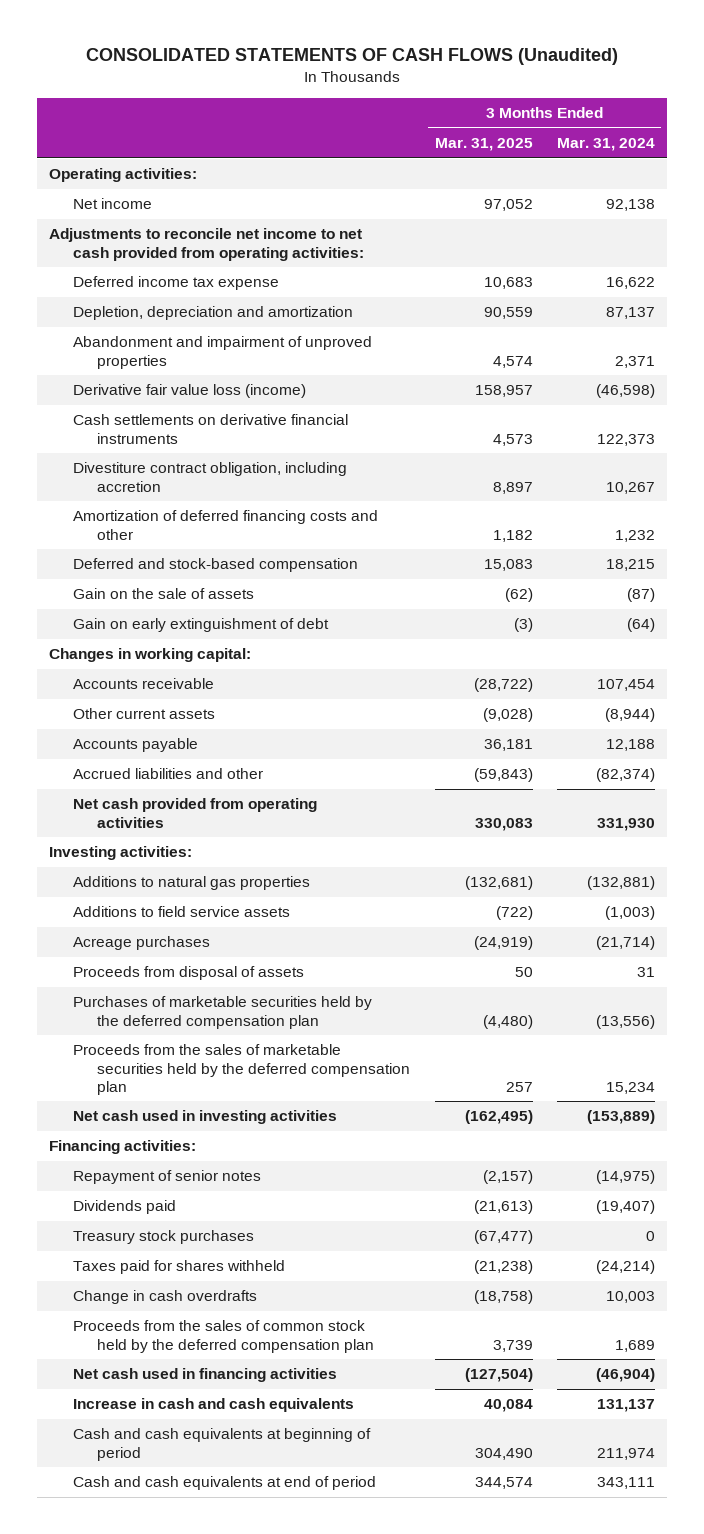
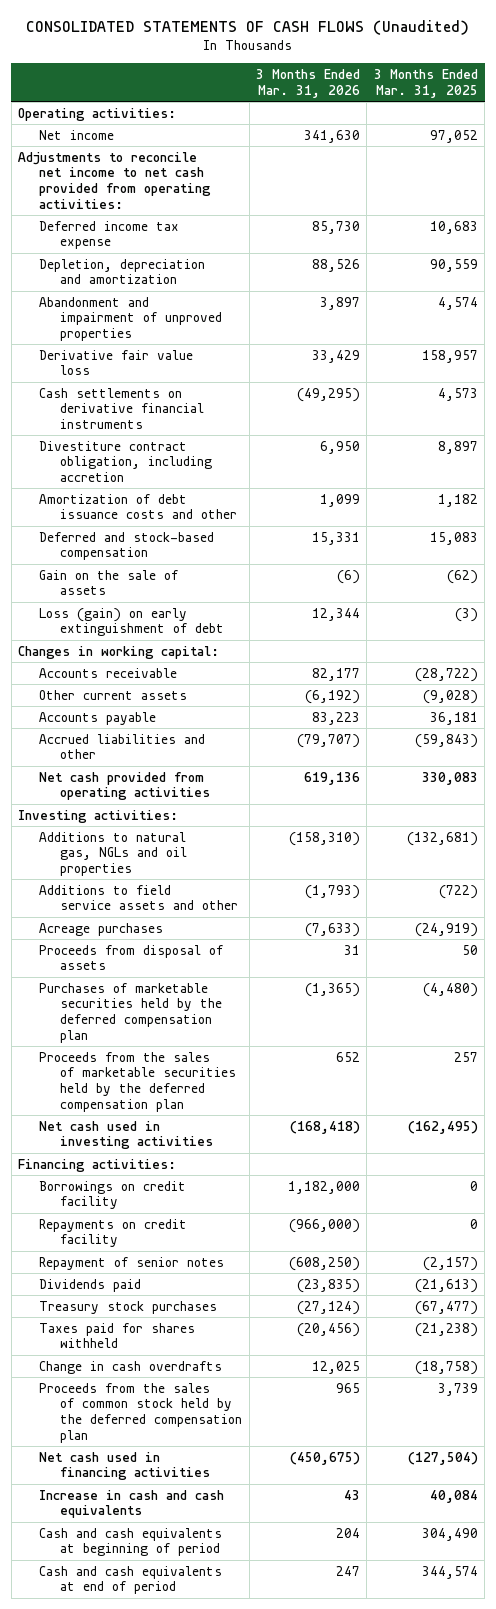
- | 3 Months Ended Mar. 31, 2025 | 3 Months Ended Mar. 31, 2024
+ | 3 Months Ended Mar. 31, 2026 | 3 Months Ended Mar. 31, 2025
- Derivative fair value loss (income) | 158,957 | (46,598)
+ Derivative fair value loss | 33,429 | 158,957
- Amortization of deferred financing costs and other | 1,182 | 1,232
+ Amortization of debt issuance costs and other | 1,099 | 1,182
- Gain on early extinguishment of debt | (3) | (64)
+ Loss (gain) on early extinguishment of debt | 12,344 | (3)
- Additions to natural gas properties | (132,681) | (132,881)
- Additions to field service assets | (722) | (1,003)
+ Additions to natural gas, NGLs and oil properties | (158,310) | (132,681)
+ Additions to field service assets and other | (1,793) | (722)
+ Borrowings on credit facility | 1,182,000 | 0
+ Repayments on credit facility | (966,000) | 0

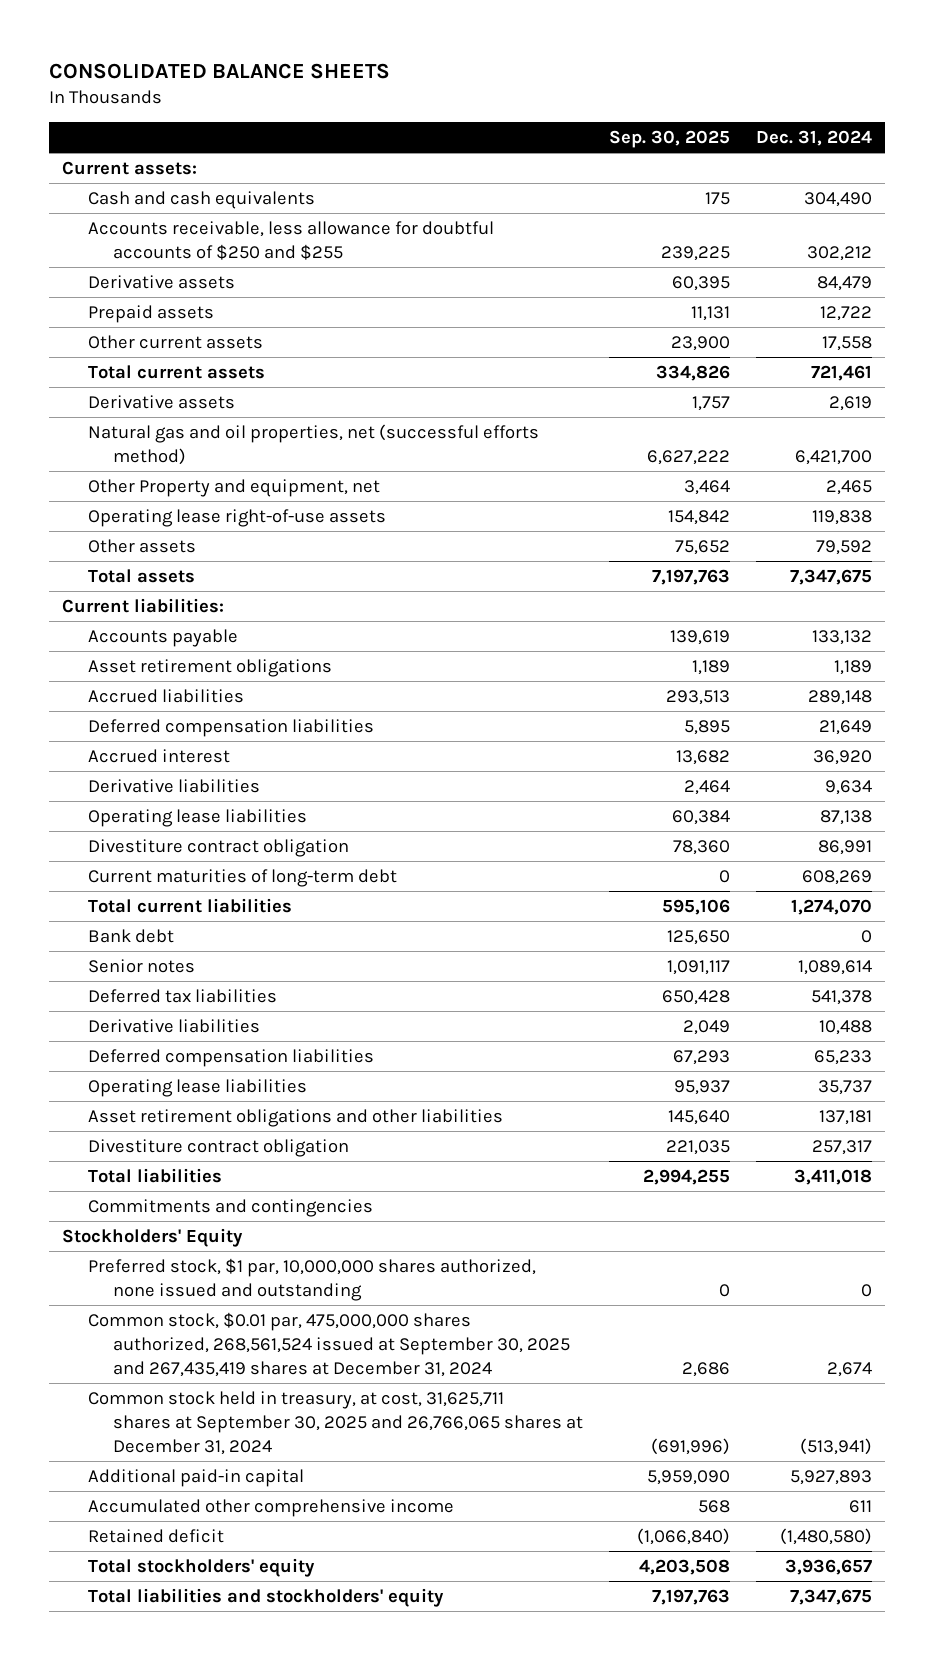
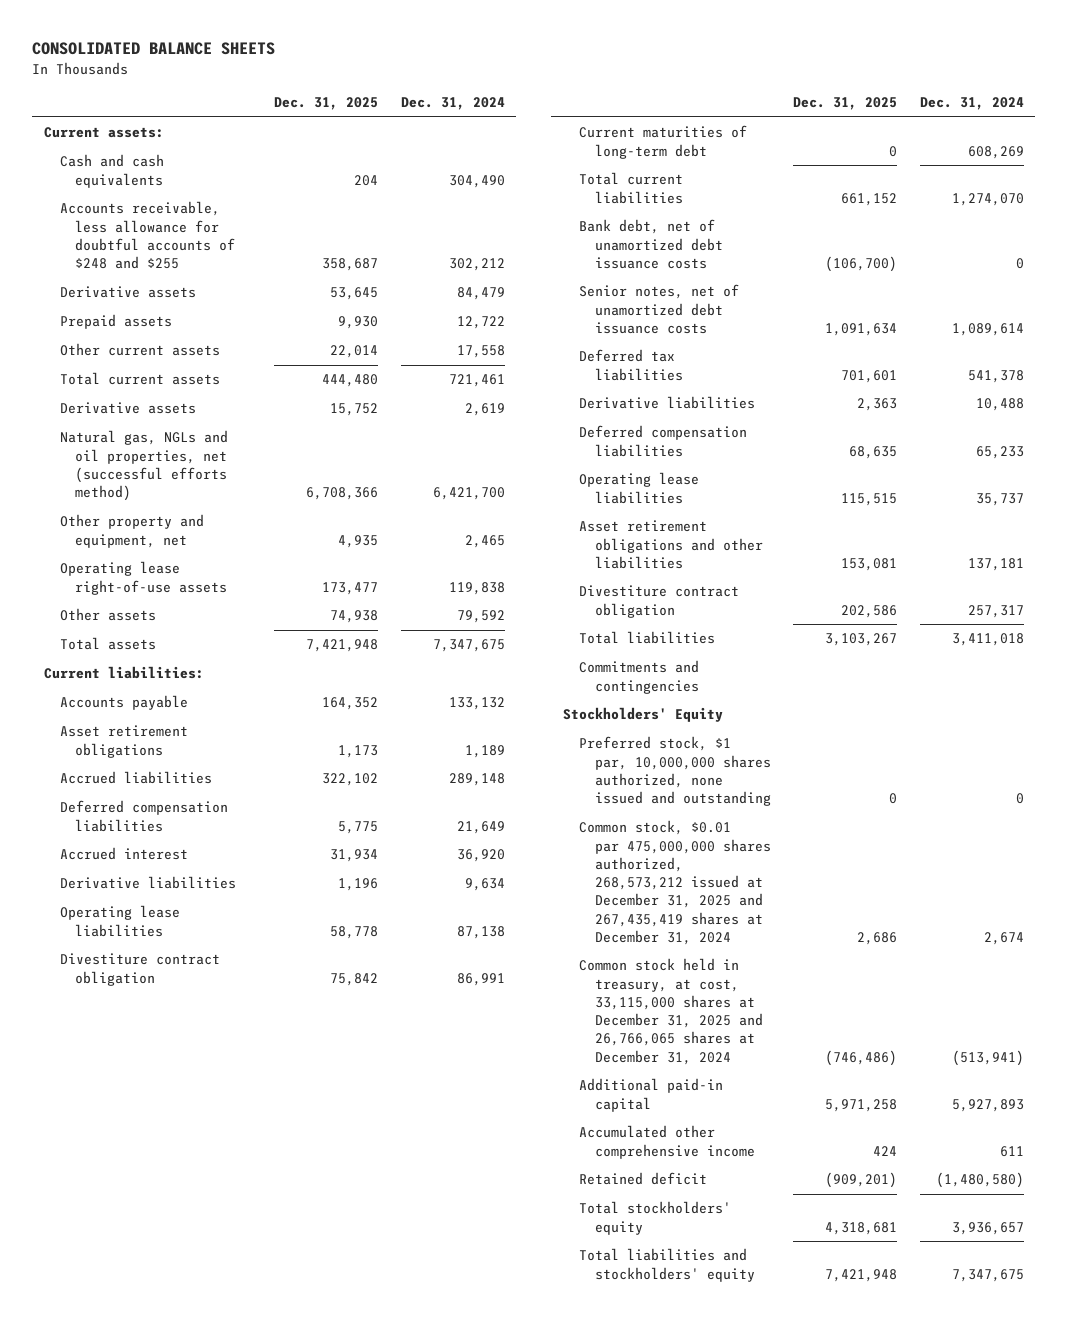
- | Sep. 30, 2025 | Dec. 31, 2024
+ | Dec. 31, 2025 | Dec. 31, 2024
- Accounts receivable, less allowance for doubtful accounts of $250 and $255 | 239,225 | 302,212
+ Accounts receivable, less allowance for doubtful accounts of $248 and $255 | 358,687 | 302,212
- Natural gas and oil properties, net (successful efforts method) | 6,627,222 | 6,421,700
- Other Property and equipment, net | 3,464 | 2,465
+ Natural gas, NGLs and oil properties, net (successful efforts method) | 6,708,366 | 6,421,700
+ Other property and equipment, net | 4,935 | 2,465
- Bank debt | 125,650 | 0
- Senior notes | 1,091,117 | 1,089,614
+ Bank debt, net of unamortized debt issuance costs | (106,700) | 0
+ Senior notes, net of unamortized debt issuance costs | 1,091,634 | 1,089,614
- Common stock, $0.01 par, 475,000,000 shares authorized, 268,561,524 issued at September 30, 2025 and 267,435,419 shares at December 31, 2024 | 2,686 | 2,674
- Common stock held in treasury, at cost, 31,625,711 shares at September 30, 2025 and 26,766,065 shares at December 31, 2024 | (691,996) | (513,941)
+ Common stock, $0.01 par 475,000,000 shares authorized, 268,573,212 issued at December 31, 2025 and 267,435,419 shares at December 31, 2024 | 2,686 | 2,674
+ Common stock held in treasury, at cost, 33,115,000 shares at December 31, 2025 and 26,766,065 shares at December 31, 2024 | (746,486) | (513,941)

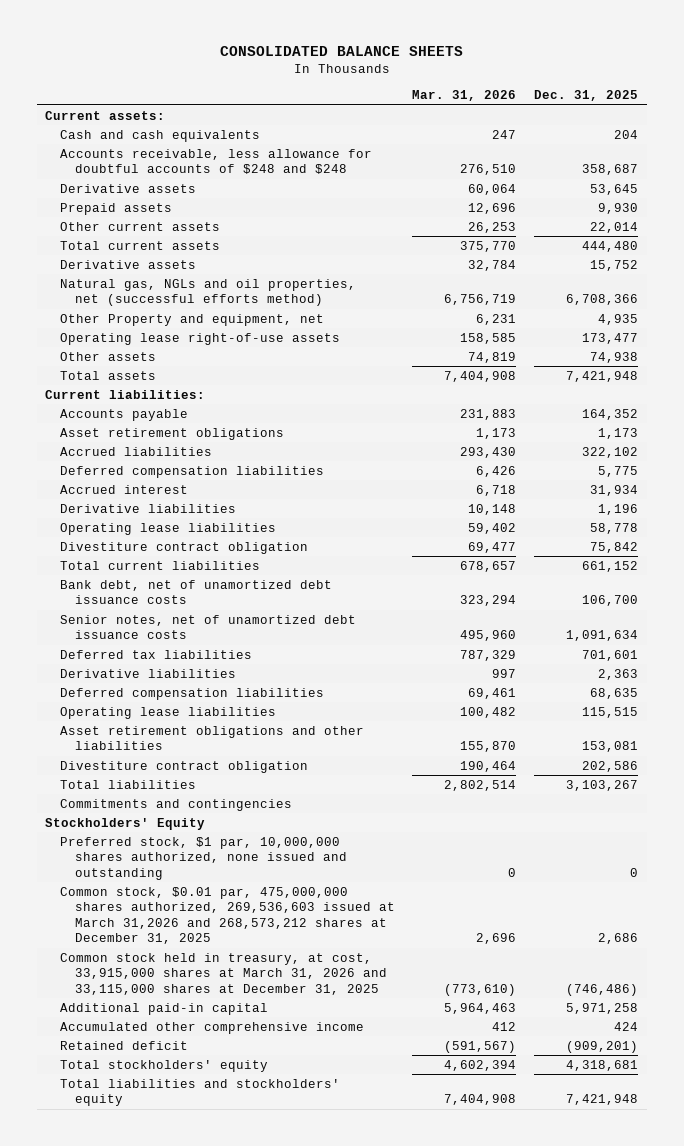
- | Dec. 31, 2025 | Dec. 31, 2024
+ | Mar. 31, 2026 | Dec. 31, 2025
- Accounts receivable, less allowance for doubtful accounts of $248 and $255 | 358,687 | 302,212
+ Accounts receivable, less allowance for doubtful accounts of $248 and $248 | 276,510 | 358,687
- Other property and equipment, net | 4,935 | 2,465
+ Other Property and equipment, net | 6,231 | 4,935
- Current maturities of long-term debt | 0 | 608,269
- Bank debt, net of unamortized debt issuance costs | (106,700) | 0
+ Bank debt, net of unamortized debt issuance costs | 323,294 | 106,700
- Common stock, $0.01 par 475,000,000 shares authorized, 268,573,212 issued at December 31, 2025 and 267,435,419 shares at December 31, 2024 | 2,686 | 2,674
- Common stock held in treasury, at cost, 33,115,000 shares at December 31, 2025 and 26,766,065 shares at December 31, 2024 | (746,486) | (513,941)
+ Common stock, $0.01 par, 475,000,000 shares authorized, 269,536,603 issued at March 31,2026 and 268,573,212 shares at December 31, 2025 | 2,696 | 2,686
+ Common stock held in treasury, at cost, 33,915,000 shares at March 31, 2026 and 33,115,000 shares at December 31, 2025 | (773,610) | (746,486)

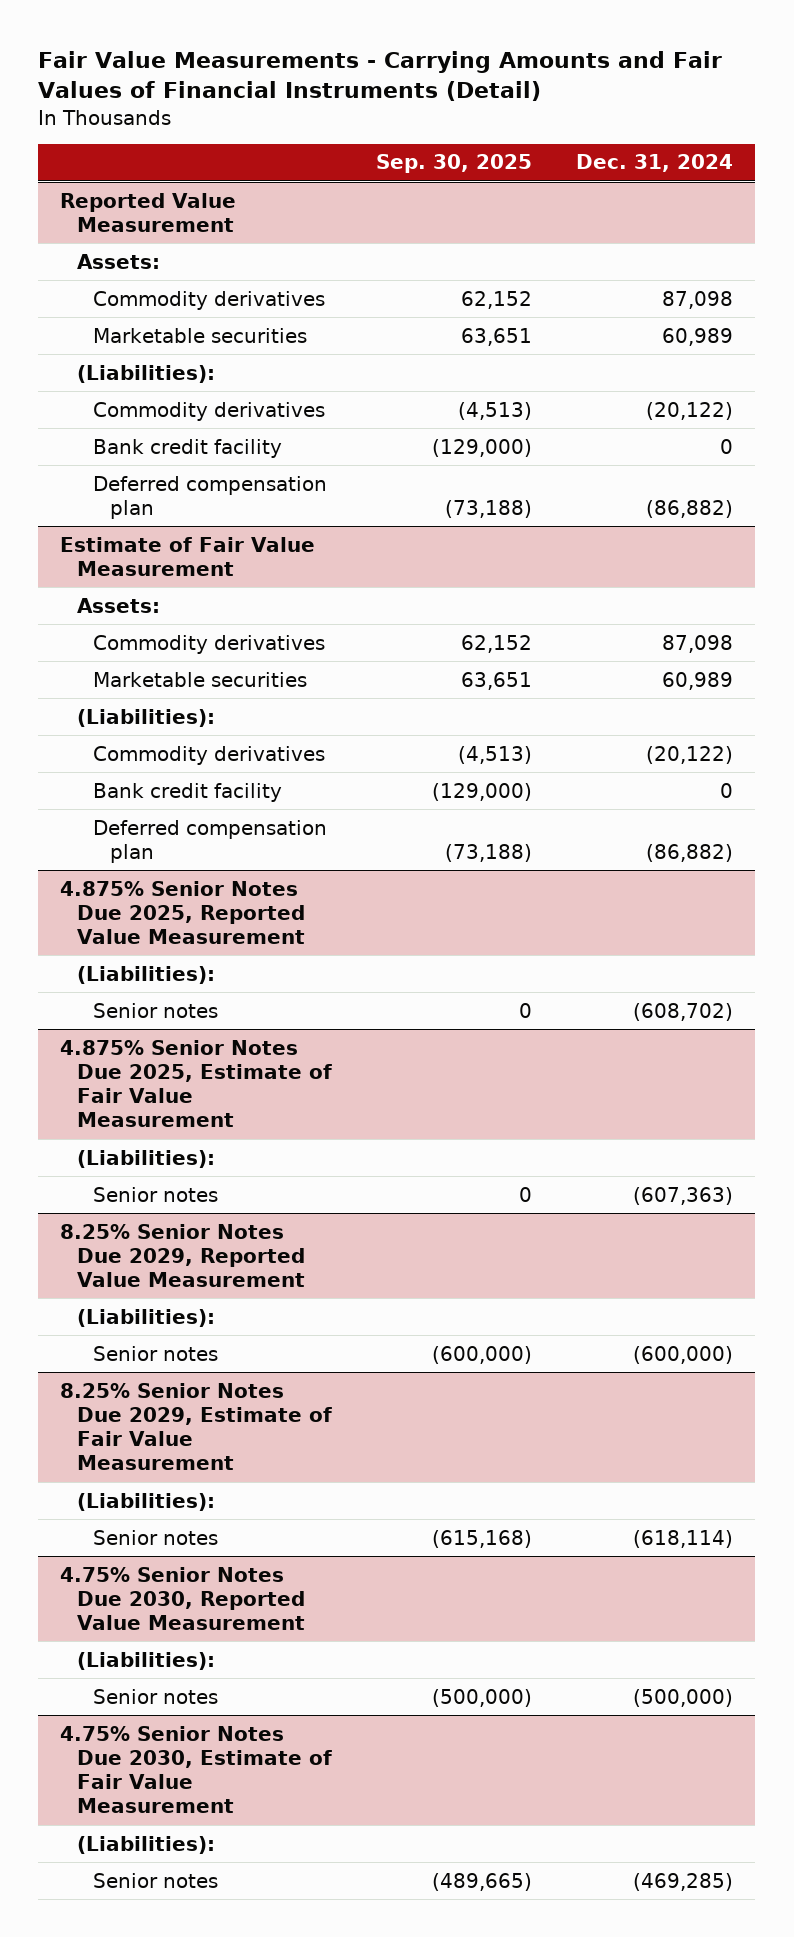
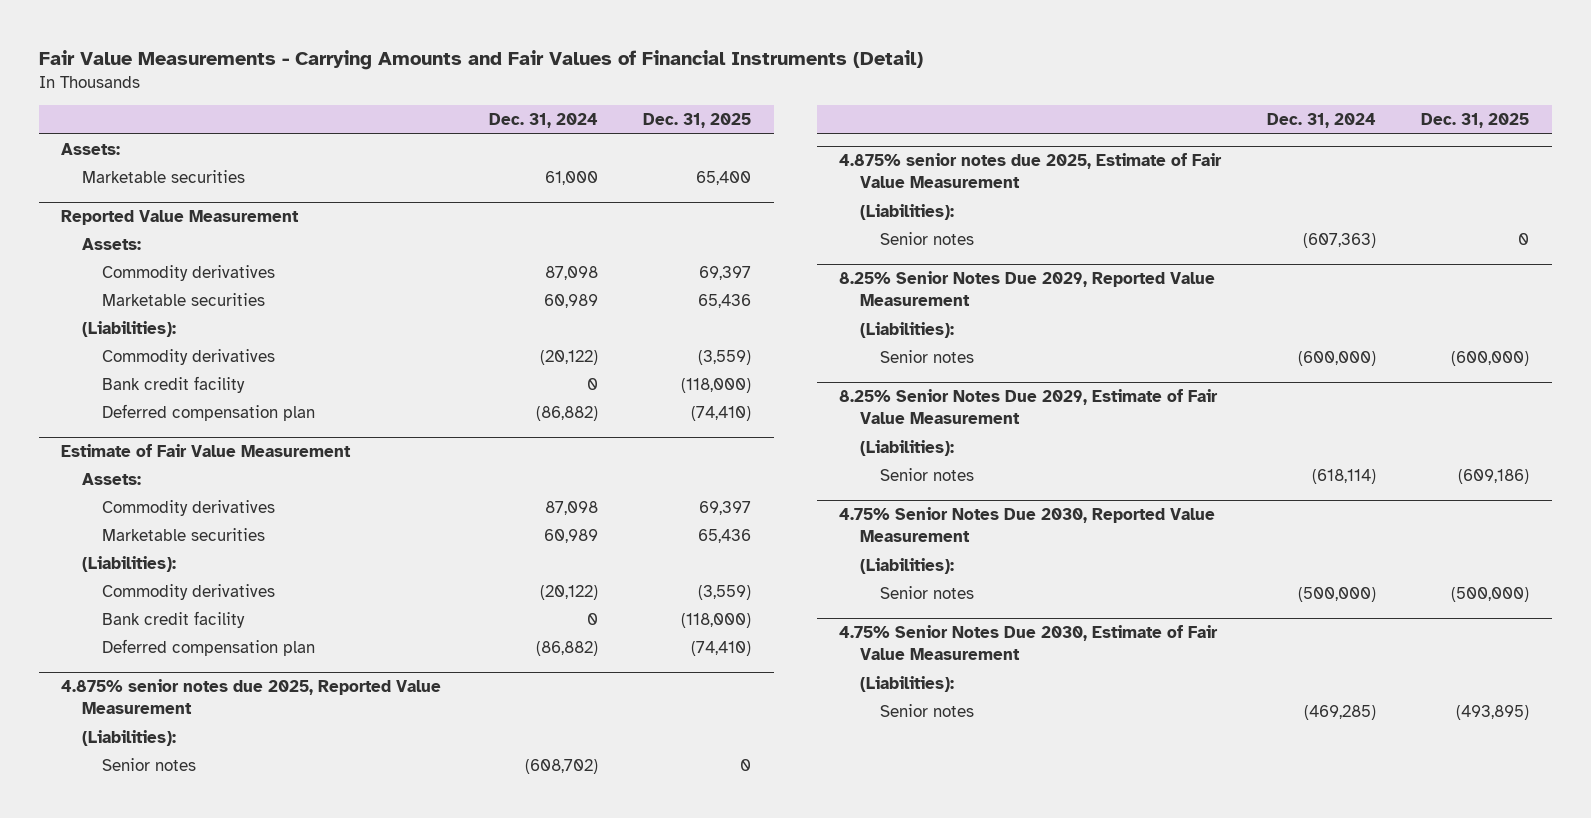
- | Sep. 30, 2025 | Dec. 31, 2024
+ | Dec. 31, 2024 | Dec. 31, 2025
+ Assets:
+ Marketable securities | 61,000 | 65,400
- 4.875% Senior Notes Due 2025, Reported Value Measurement
+ 4.875% senior notes due 2025, Reported Value Measurement
- 4.875% Senior Notes Due 2025, Estimate of Fair Value Measurement
+ 4.875% senior notes due 2025, Estimate of Fair Value Measurement

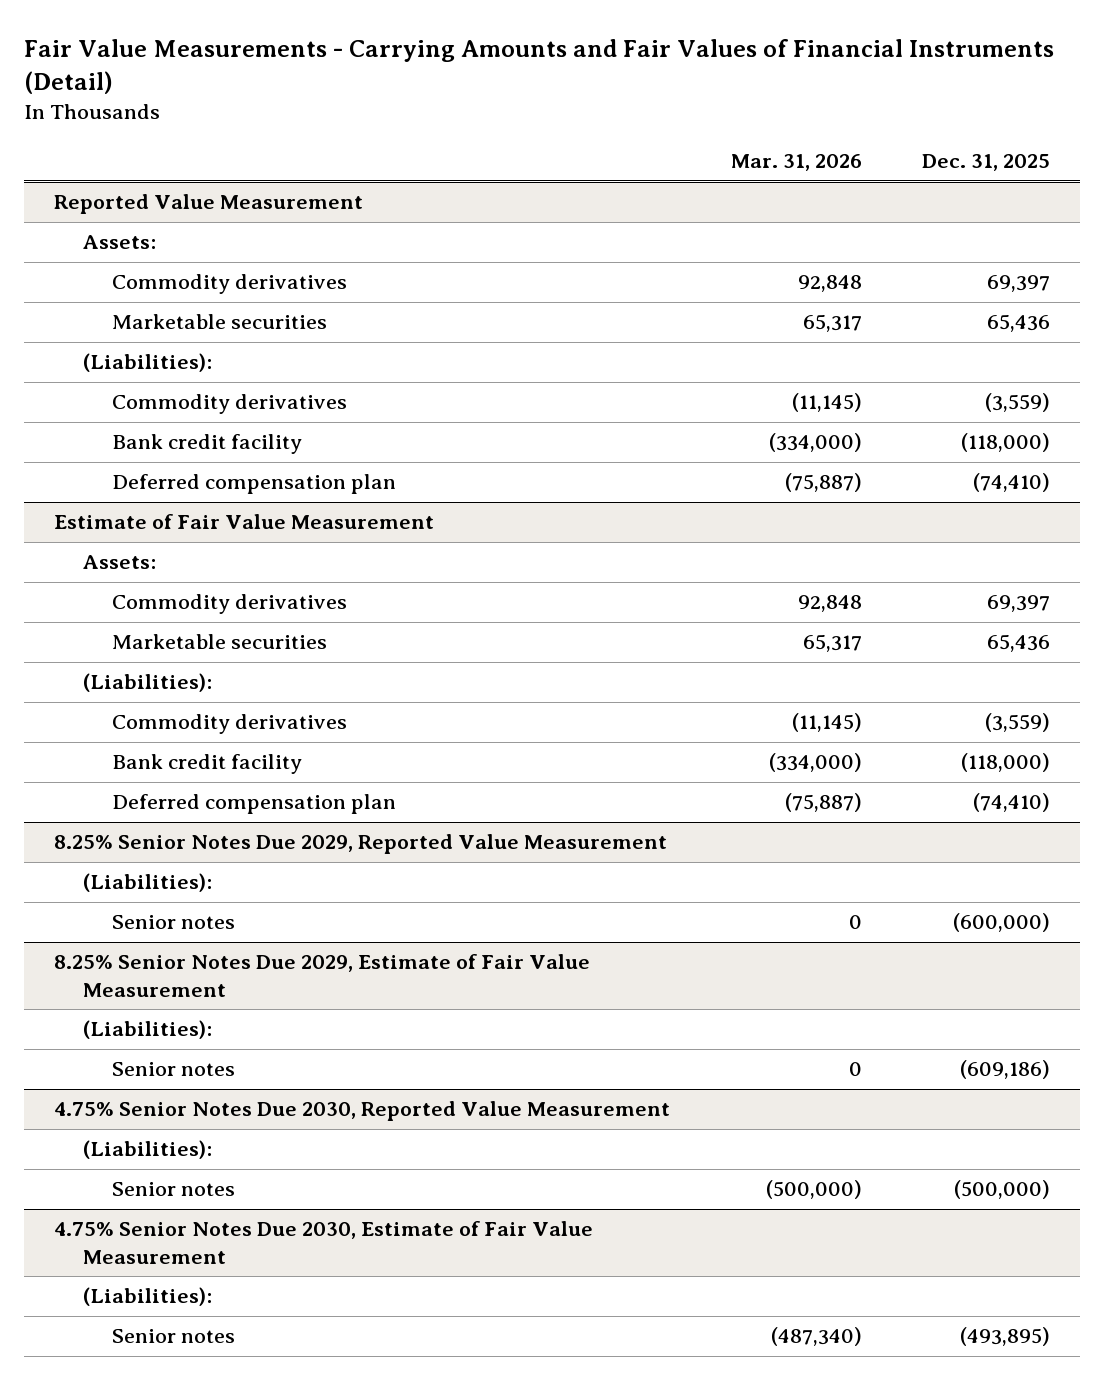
- | Dec. 31, 2024 | Dec. 31, 2025
+ | Mar. 31, 2026 | Dec. 31, 2025
- Assets:
- Marketable securities | 61,000 | 65,400
- 4.875% senior notes due 2025, Reported Value Measurement
- (Liabilities):
- Senior notes | (608,702) | 0
- 4.875% senior notes due 2025, Estimate of Fair Value Measurement
- (Liabilities):
- Senior notes | (607,363) | 0

